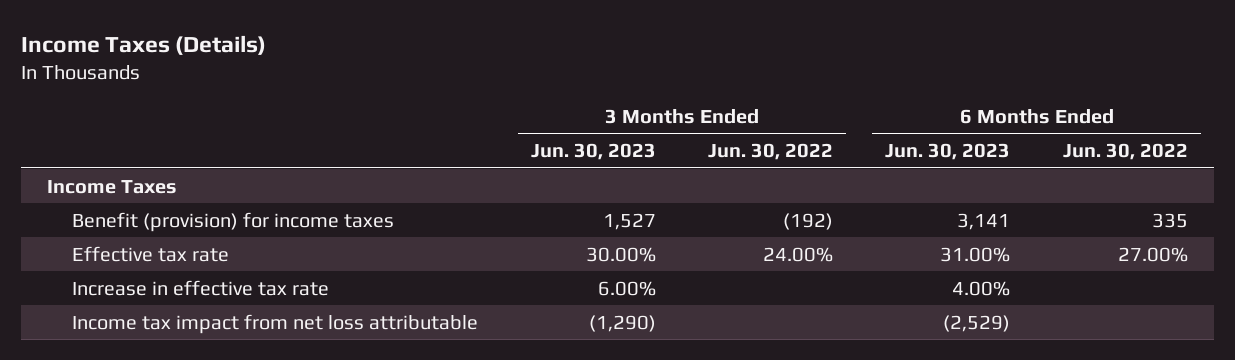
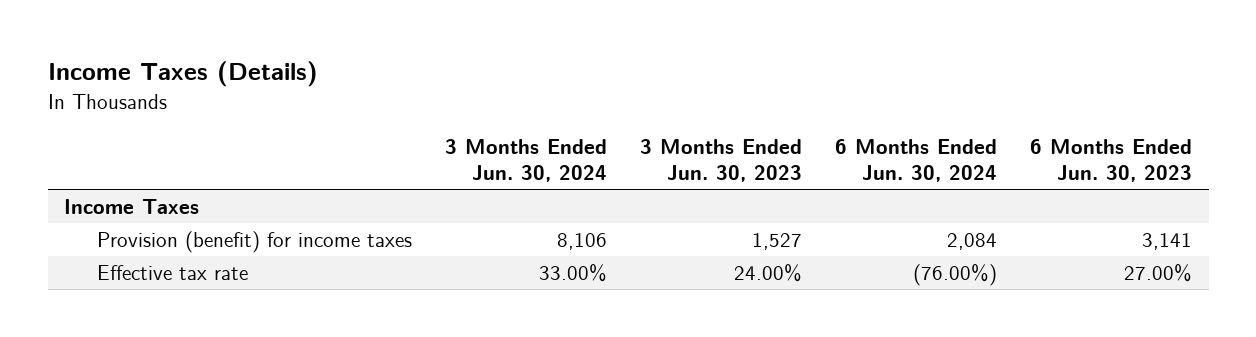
- | 3 Months Ended Jun. 30, 2023 | 3 Months Ended Jun. 30, 2022 | 6 Months Ended Jun. 30, 2023 | 6 Months Ended Jun. 30, 2022
+ | 3 Months Ended Jun. 30, 2024 | 3 Months Ended Jun. 30, 2023 | 6 Months Ended Jun. 30, 2024 | 6 Months Ended Jun. 30, 2023
- Benefit (provision) for income taxes | 1,527 | (192) | 3,141 | 335
- Effective tax rate | 30.00% | 24.00% | 31.00% | 27.00%
- Increase in effective tax rate | 6.00% | | 4.00% |
- Income tax impact from net loss attributable | (1,290) | | (2,529) |
+ Provision (benefit) for income taxes | 8,106 | 1,527 | 2,084 | 3,141
+ Effective tax rate | 33.00% | 24.00% | (76.00%) | 27.00%

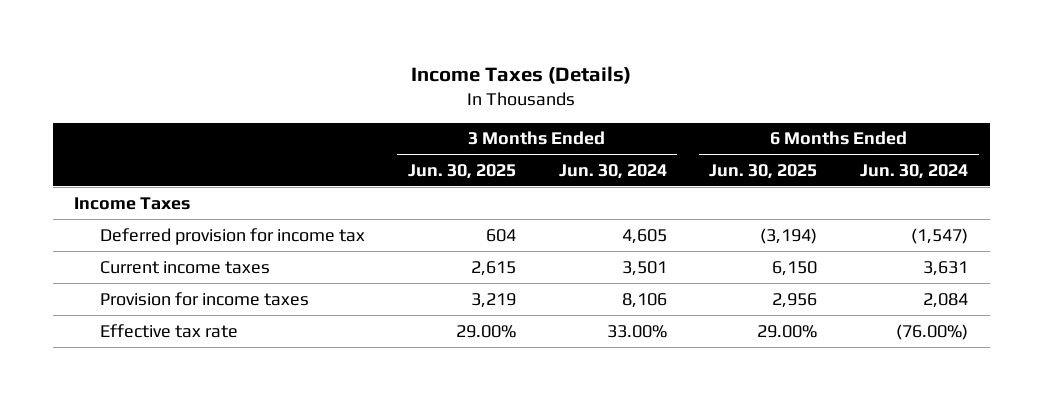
- | 3 Months Ended Jun. 30, 2024 | 3 Months Ended Jun. 30, 2023 | 6 Months Ended Jun. 30, 2024 | 6 Months Ended Jun. 30, 2023
+ | 3 Months Ended Jun. 30, 2025 | 3 Months Ended Jun. 30, 2024 | 6 Months Ended Jun. 30, 2025 | 6 Months Ended Jun. 30, 2024
- Provision (benefit) for income taxes | 8,106 | 1,527 | 2,084 | 3,141
+ Deferred provision for income tax | 604 | 4,605 | (3,194) | (1,547)
+ Current income taxes | 2,615 | 3,501 | 6,150 | 3,631
+ Provision for income taxes | 3,219 | 8,106 | 2,956 | 2,084

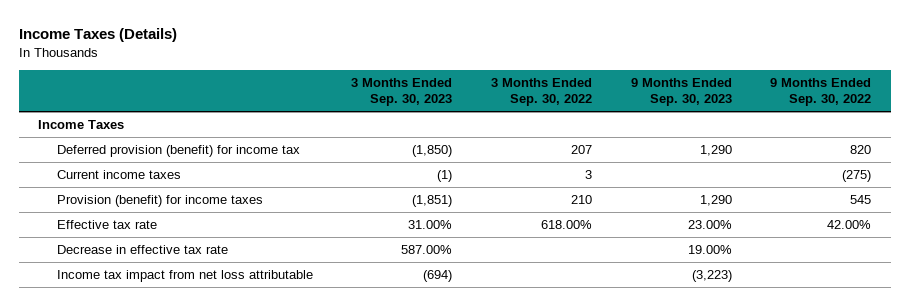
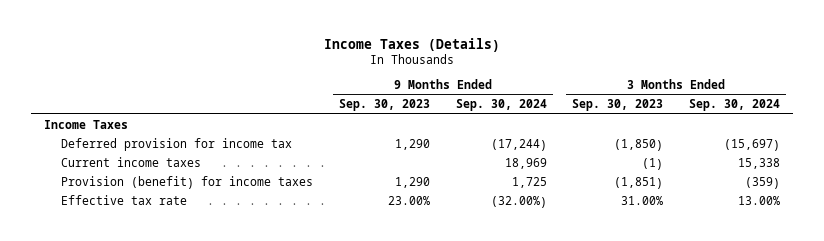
- | 3 Months Ended Sep. 30, 2023 | 3 Months Ended Sep. 30, 2022 | 9 Months Ended Sep. 30, 2023 | 9 Months Ended Sep. 30, 2022
+ | 9 Months Ended Sep. 30, 2023 | 9 Months Ended Sep. 30, 2024 | 3 Months Ended Sep. 30, 2023 | 3 Months Ended Sep. 30, 2024
- Deferred provision (benefit) for income tax | (1,850) | 207 | 1,290 | 820
+ Deferred provision for income tax | 1,290 | (17,244) | (1,850) | (15,697)
- Decrease in effective tax rate | 587.00% | | 19.00% |
- Income tax impact from net loss attributable | (694) | | (3,223) |

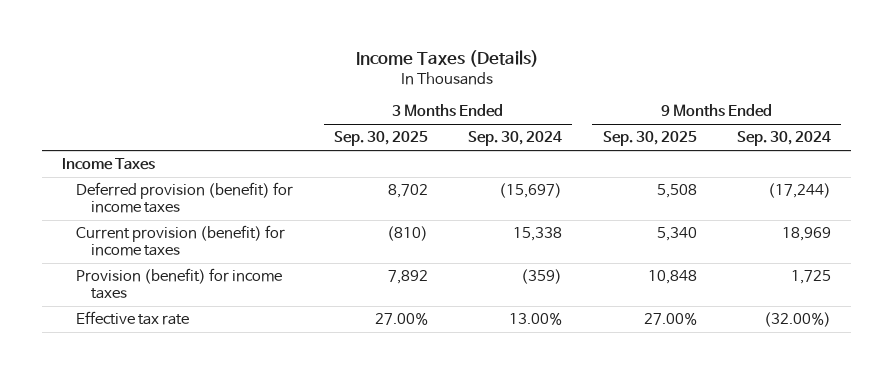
- | 9 Months Ended Sep. 30, 2023 | 9 Months Ended Sep. 30, 2024 | 3 Months Ended Sep. 30, 2023 | 3 Months Ended Sep. 30, 2024
+ | 3 Months Ended Sep. 30, 2025 | 3 Months Ended Sep. 30, 2024 | 9 Months Ended Sep. 30, 2025 | 9 Months Ended Sep. 30, 2024
- Deferred provision for income tax | 1,290 | (17,244) | (1,850) | (15,697)
- Current income taxes | | 18,969 | (1) | 15,338
+ Deferred provision (benefit) for income taxes | 8,702 | (15,697) | 5,508 | (17,244)
+ Current provision (benefit) for income taxes | (810) | 15,338 | 5,340 | 18,969

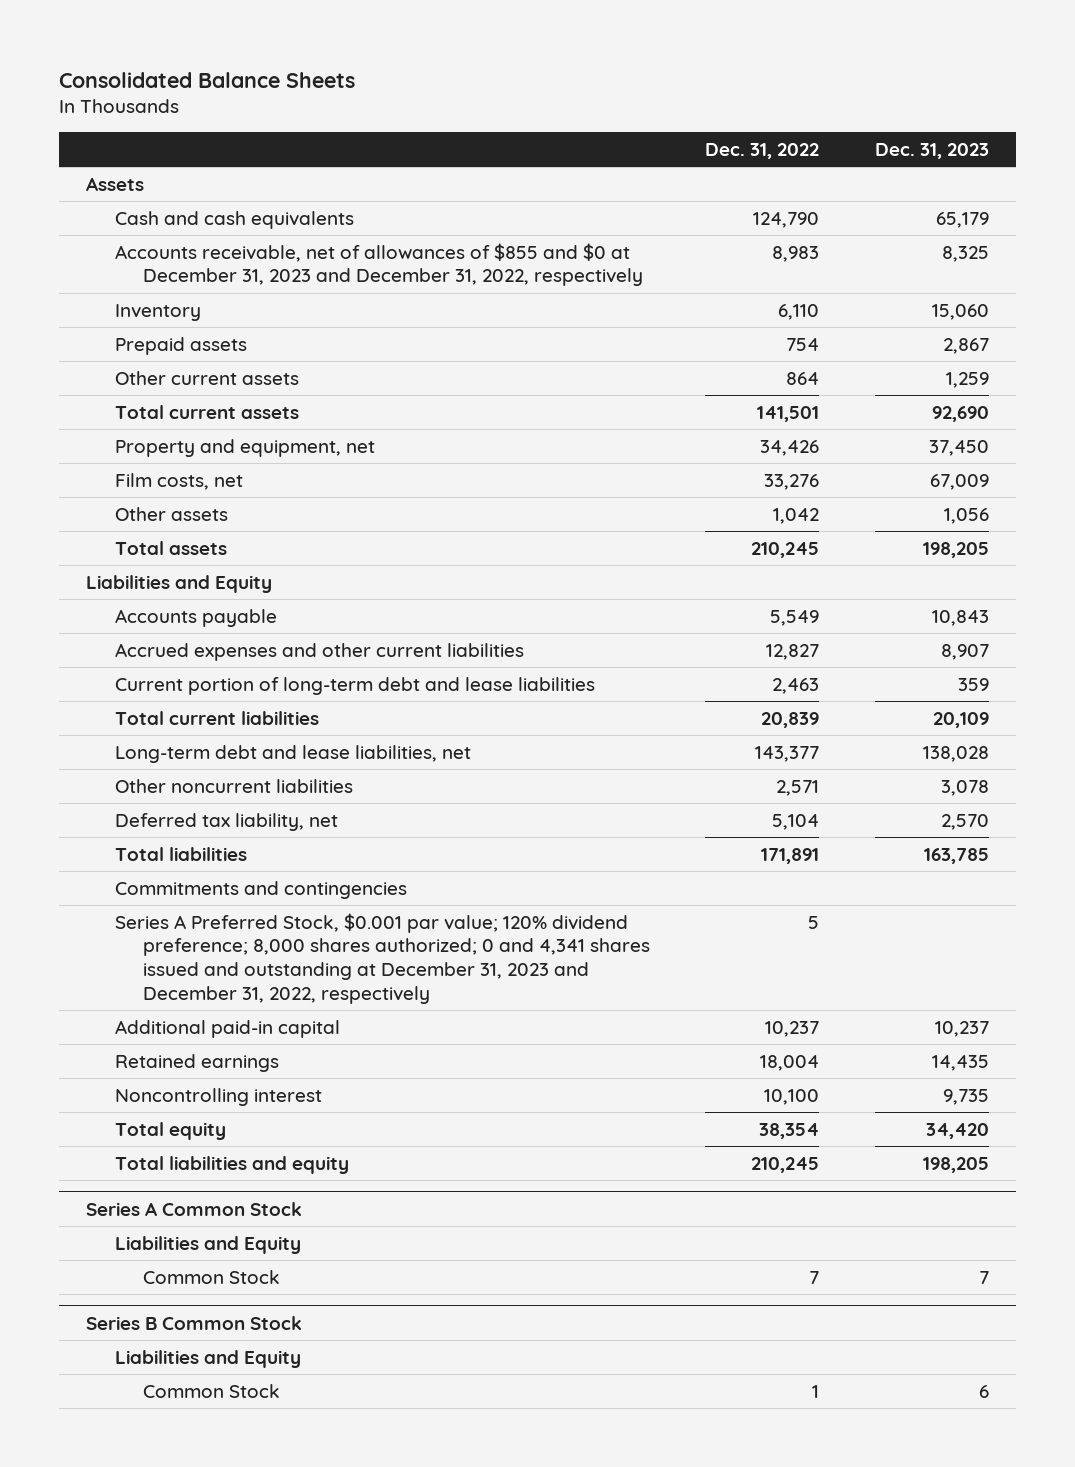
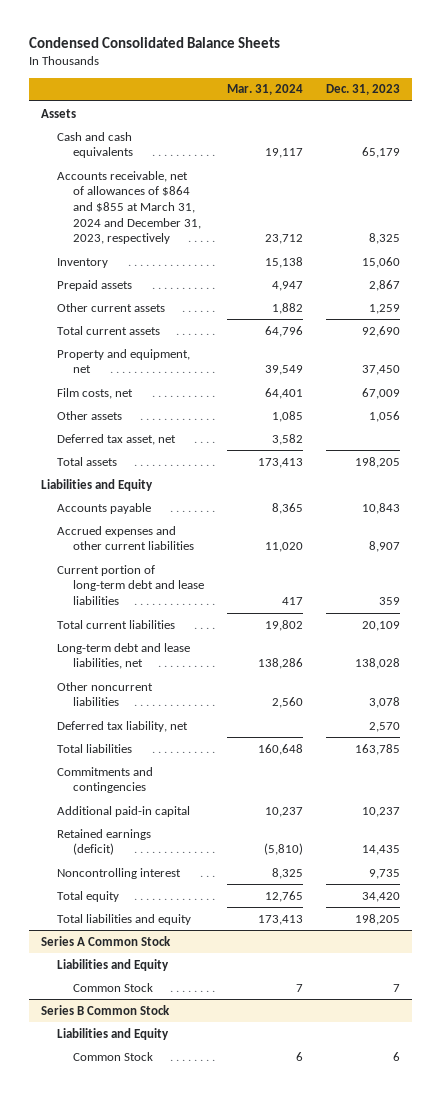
- Consolidated Balance Sheets
+ Condensed Consolidated Balance Sheets
- | Dec. 31, 2022 | Dec. 31, 2023
+ | Mar. 31, 2024 | Dec. 31, 2023
- Accounts receivable, net of allowances of $855 and $0 at December 31, 2023 and December 31, 2022, respectively | 8,983 | 8,325
+ Accounts receivable, net of allowances of $864 and $855 at March 31, 2024 and December 31, 2023, respectively | 23,712 | 8,325
+ Deferred tax asset, net | 3,582 |
- Series A Preferred Stock, $0.001 par value; 120% dividend preference; 8,000 shares authorized; 0 and 4,341 shares issued and outstanding at December 31, 2023 and December 31, 2022, respectively | 5 |
- Retained earnings | 18,004 | 14,435
+ Retained earnings (deficit) | (5,810) | 14,435

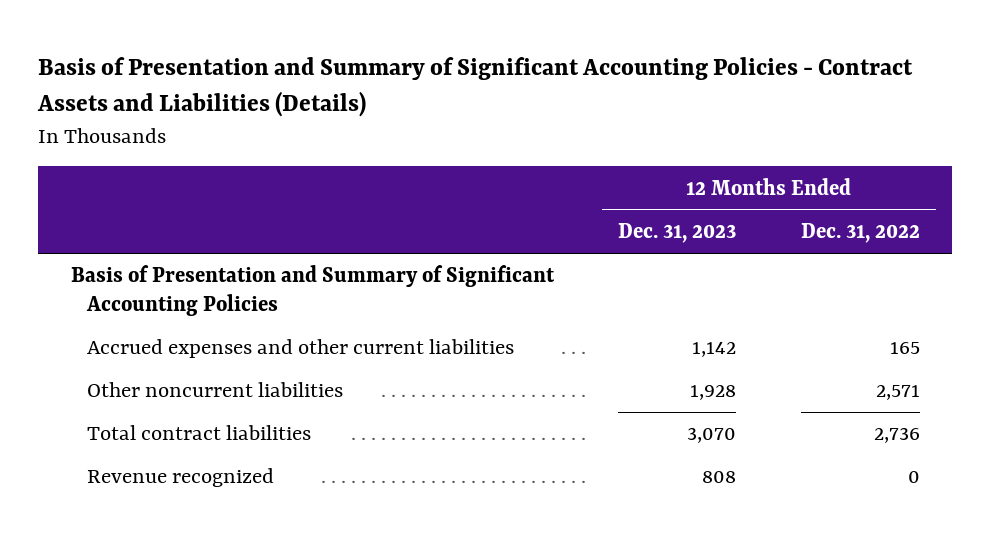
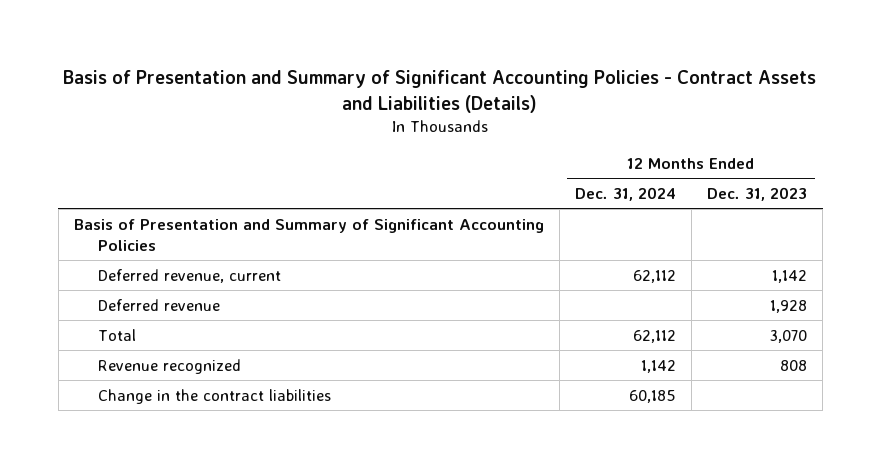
- | 12 Months Ended Dec. 31, 2023 | 12 Months Ended Dec. 31, 2022
+ | 12 Months Ended Dec. 31, 2024 | 12 Months Ended Dec. 31, 2023
- Accrued expenses and other current liabilities | 1,142 | 165
- Other noncurrent liabilities | 1,928 | 2,571
- Total contract liabilities | 3,070 | 2,736
+ Deferred revenue, current | 62,112 | 1,142
+ Deferred revenue | | 1,928
+ Total | 62,112 | 3,070
+ Change in the contract liabilities | 60,185 |

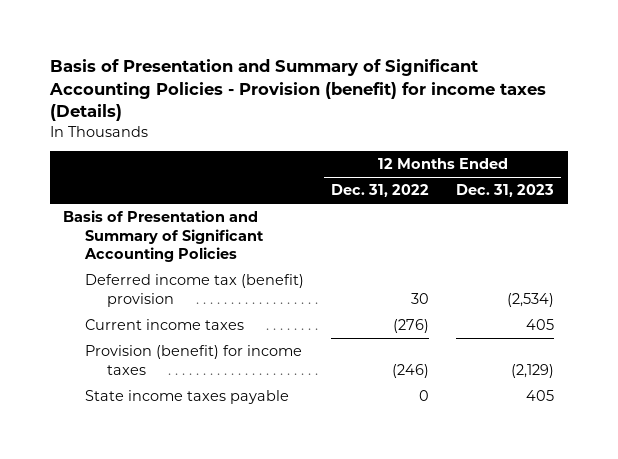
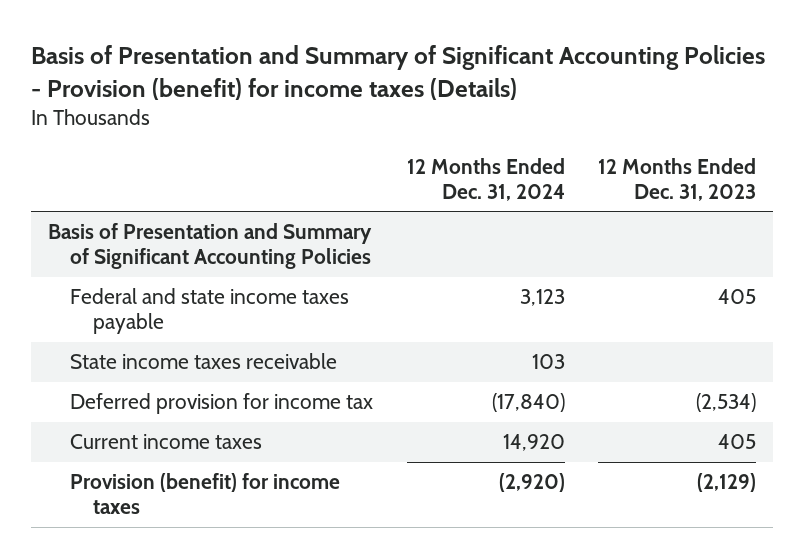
- | 12 Months Ended Dec. 31, 2022 | 12 Months Ended Dec. 31, 2023
+ | 12 Months Ended Dec. 31, 2024 | 12 Months Ended Dec. 31, 2023
- Deferred income tax (benefit) provision | 30 | (2,534)
+ Federal and state income taxes payable | 3,123 | 405
+ State income taxes receivable | 103 |
+ Deferred provision for income tax | (17,840) | (2,534)
- State income taxes payable | 0 | 405

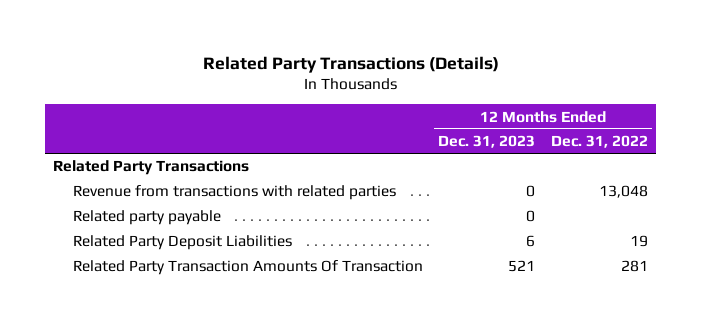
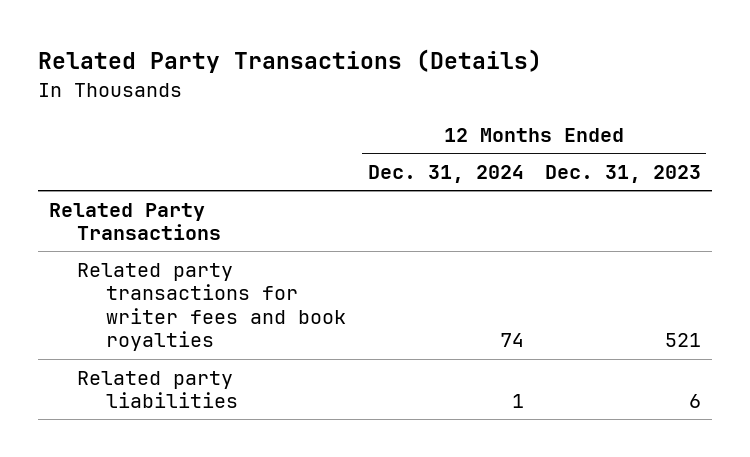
- | 12 Months Ended Dec. 31, 2023 | 12 Months Ended Dec. 31, 2022
+ | 12 Months Ended Dec. 31, 2024 | 12 Months Ended Dec. 31, 2023
- Revenue from transactions with related parties | 0 | 13,048
- Related party payable | 0 |
- Related Party Deposit Liabilities | 6 | 19
- Related Party Transaction Amounts Of Transaction | 521 | 281
+ Related party transactions for writer fees and book royalties | 74 | 521
+ Related party liabilities | 1 | 6

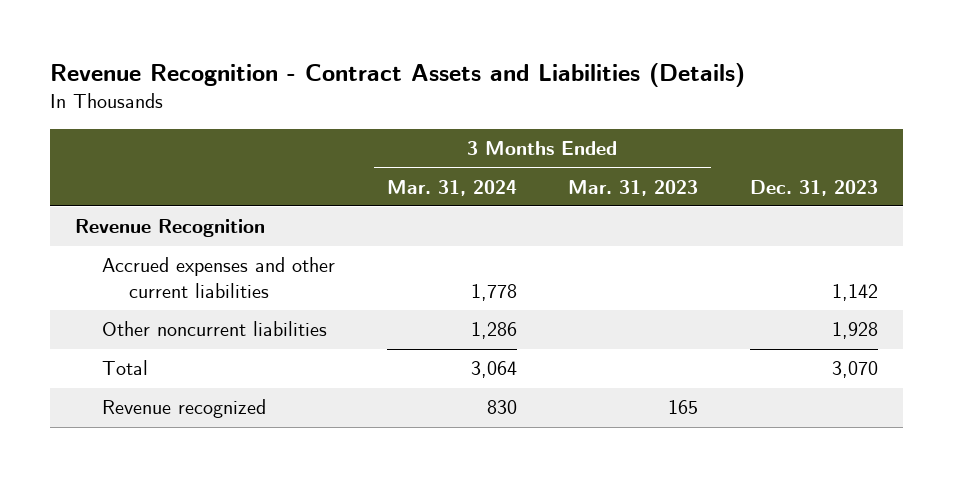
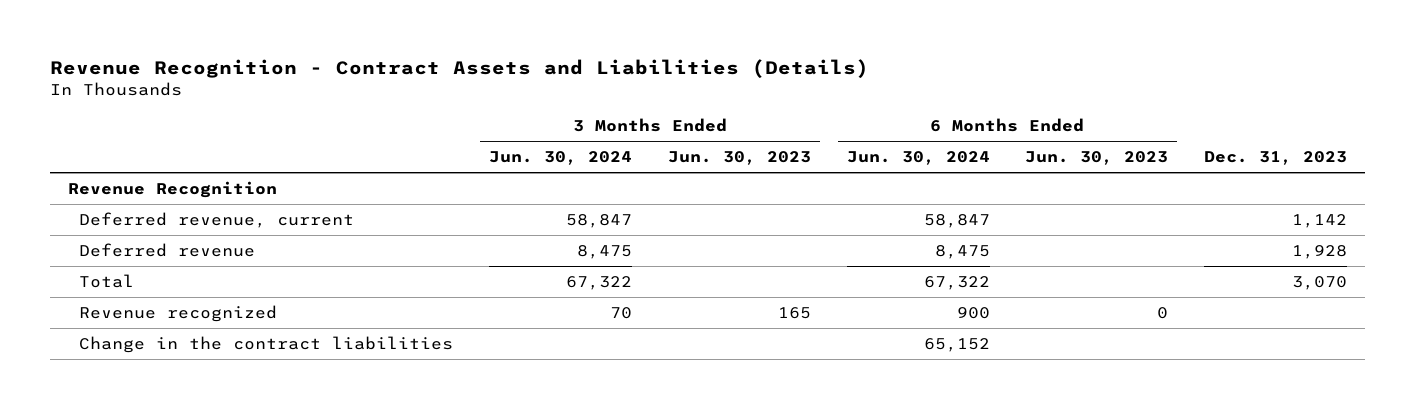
- | 3 Months Ended Mar. 31, 2024 | 3 Months Ended Mar. 31, 2023 | Dec. 31, 2023
+ | 3 Months Ended Jun. 30, 2024 | 3 Months Ended Jun. 30, 2023 | 6 Months Ended Jun. 30, 2024 | 6 Months Ended Jun. 30, 2023 | Dec. 31, 2023
- Accrued expenses and other current liabilities | 1,778 | | 1,142
- Other noncurrent liabilities | 1,286 | | 1,928
+ Deferred revenue, current | 58,847 | | 58,847 | | 1,142
+ Deferred revenue | 8,475 | | 8,475 | | 1,928
+ Change in the contract liabilities | | | 65,152 | |

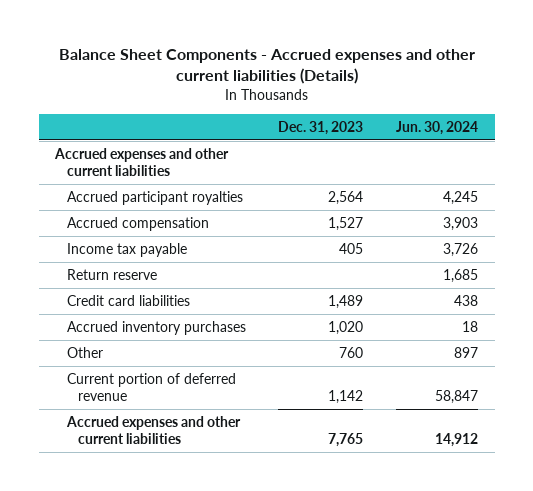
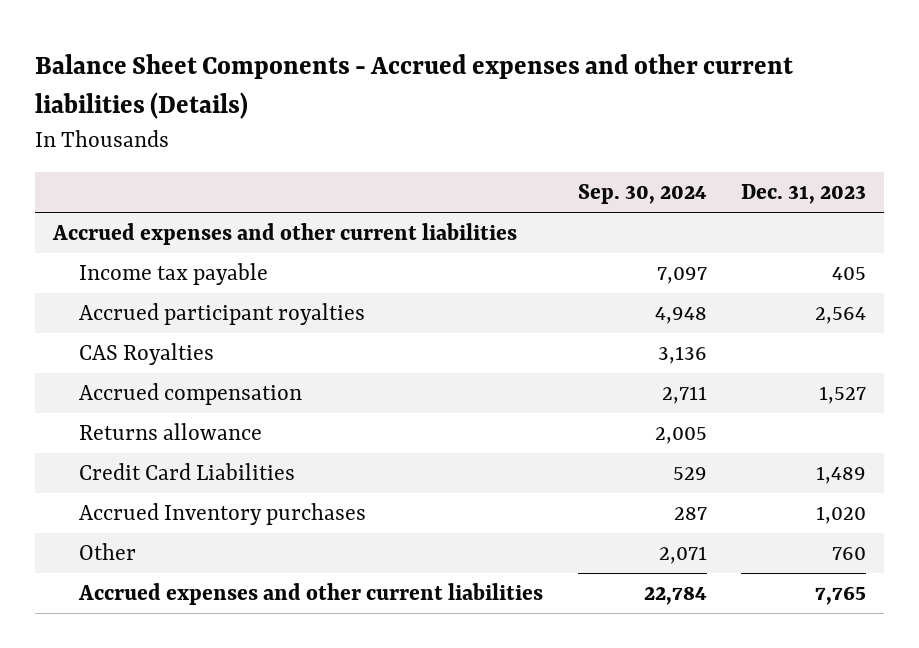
- | Dec. 31, 2023 | Jun. 30, 2024
+ | Sep. 30, 2024 | Dec. 31, 2023
moved up: Income tax payable | 7,097 | 405
+ CAS Royalties | 3,136 |
- Return reserve | | 1,685
- Credit card liabilities | 1,489 | 438
- Accrued inventory purchases | 1,020 | 18
+ Returns allowance | 2,005 |
+ Credit Card Liabilities | 529 | 1,489
+ Accrued Inventory purchases | 287 | 1,020
- Current portion of deferred revenue | 1,142 | 58,847

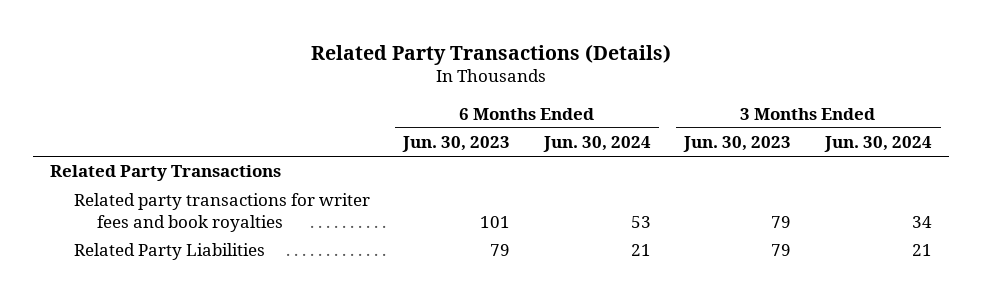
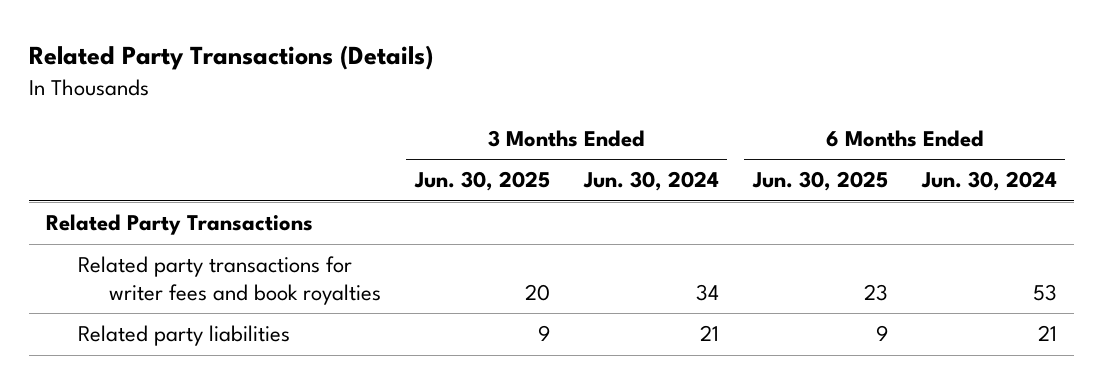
- | 6 Months Ended Jun. 30, 2023 | 6 Months Ended Jun. 30, 2024 | 3 Months Ended Jun. 30, 2023 | 3 Months Ended Jun. 30, 2024
+ | 3 Months Ended Jun. 30, 2025 | 3 Months Ended Jun. 30, 2024 | 6 Months Ended Jun. 30, 2025 | 6 Months Ended Jun. 30, 2024
- Related Party Liabilities | 79 | 21 | 79 | 21
+ Related party liabilities | 9 | 21 | 9 | 21

